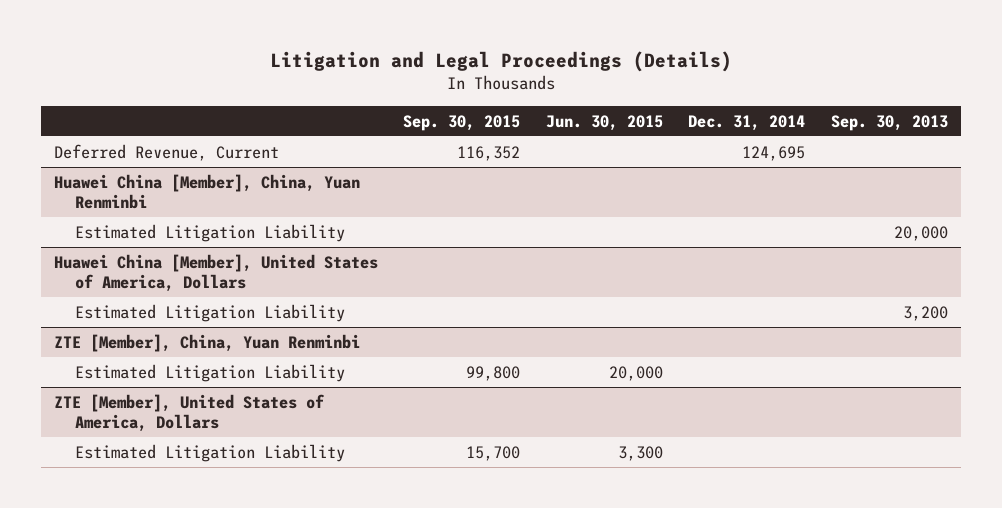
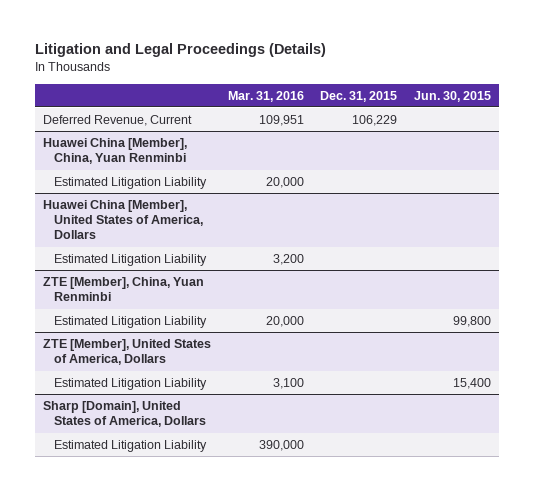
- | Sep. 30, 2015 | Jun. 30, 2015 | Dec. 31, 2014 | Sep. 30, 2013
+ | Mar. 31, 2016 | Dec. 31, 2015 | Jun. 30, 2015
@ ZTE [Member], China, Yuan Renminbi
- Estimated Litigation Liability | 99,800 | 20,000 | |
+ Estimated Litigation Liability | 20,000 | | 99,800
@ ZTE [Member], United States of America, Dollars
- Estimated Litigation Liability | 15,700 | 3,300 | |
+ Estimated Litigation Liability | 3,100 | | 15,400
+ Sharp [Domain], United States of America, Dollars
+ Estimated Litigation Liability | 390,000 | |

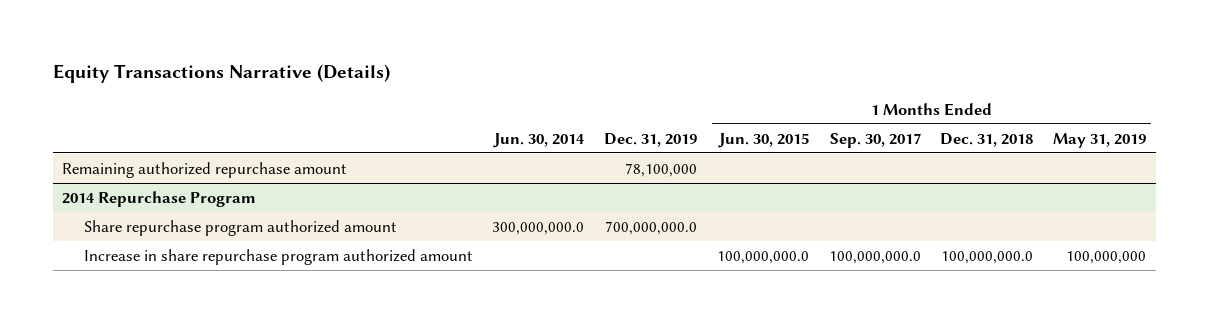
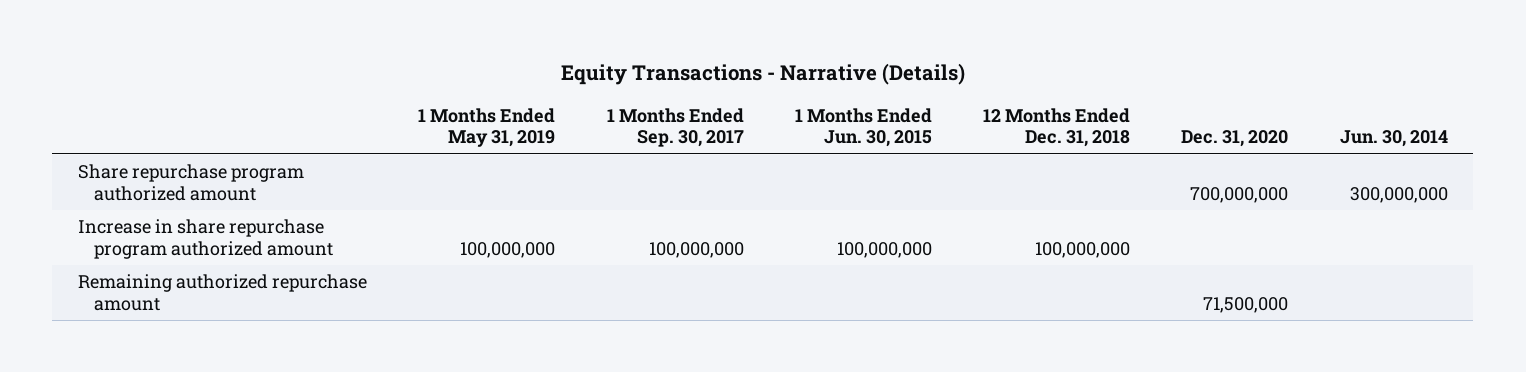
- Equity Transactions Narrative (Details)
+ Equity Transactions - Narrative (Details)
- | Jun. 30, 2014 | Dec. 31, 2019 | 1 Months Ended Jun. 30, 2015 | 1 Months Ended Sep. 30, 2017 | 1 Months Ended Dec. 31, 2018 | 1 Months Ended May 31, 2019
+ | 1 Months Ended May 31, 2019 | 1 Months Ended Sep. 30, 2017 | 1 Months Ended Jun. 30, 2015 | 12 Months Ended Dec. 31, 2018 | Dec. 31, 2020 | Jun. 30, 2014
+ Share repurchase program authorized amount | | | | | 700,000,000 | 300,000,000
+ Increase in share repurchase program authorized amount | 100,000,000 | 100,000,000 | 100,000,000 | 100,000,000 | |
- 2014 Repurchase Program
- Share repurchase program authorized amount | 300,000,000.0 | 700,000,000.0 | | | |
- Increase in share repurchase program authorized amount | | | 100,000,000.0 | 100,000,000.0 | 100,000,000.0 | 100,000,000

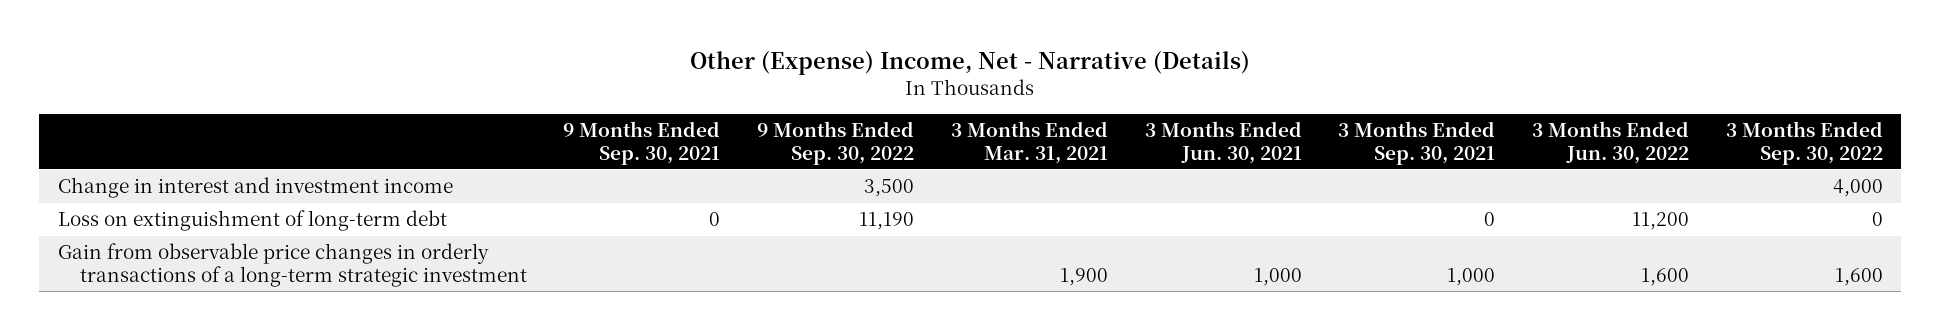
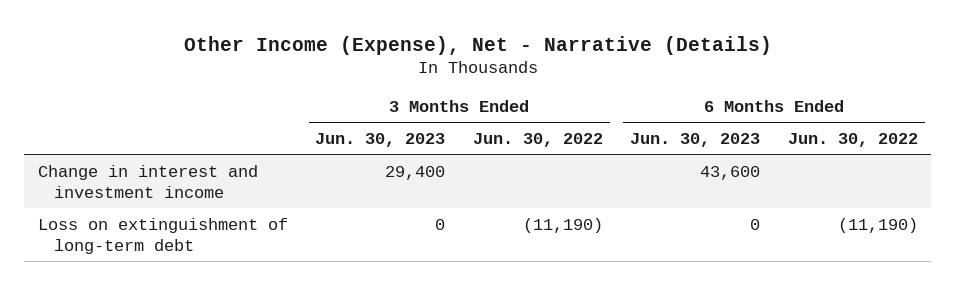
- Other (Expense) Income, Net - Narrative (Details)
+ Other Income (Expense), Net - Narrative (Details)
- | 9 Months Ended Sep. 30, 2021 | 9 Months Ended Sep. 30, 2022 | 3 Months Ended Mar. 31, 2021 | 3 Months Ended Jun. 30, 2021 | 3 Months Ended Sep. 30, 2021 | 3 Months Ended Jun. 30, 2022 | 3 Months Ended Sep. 30, 2022
+ | 3 Months Ended Jun. 30, 2023 | 3 Months Ended Jun. 30, 2022 | 6 Months Ended Jun. 30, 2023 | 6 Months Ended Jun. 30, 2022
- Loss on extinguishment of long-term debt | 0 | 11,190 | | | 0 | 11,200 | 0
- Gain from observable price changes in orderly transactions of a long-term strategic investment | | | 1,900 | 1,000 | 1,000 | 1,600 | 1,600
+ Loss on extinguishment of long-term debt | 0 | (11,190) | 0 | (11,190)

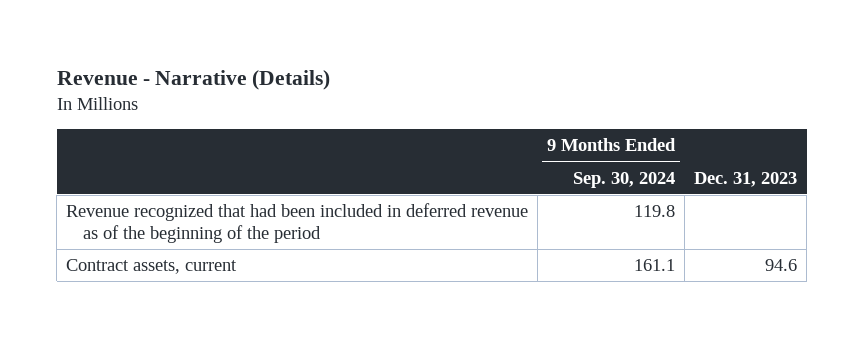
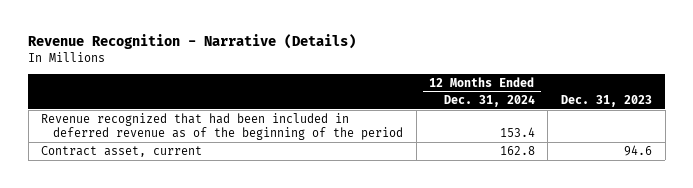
- Revenue - Narrative (Details)
+ Revenue Recognition - Narrative (Details)
- | 9 Months Ended Sep. 30, 2024 | Dec. 31, 2023
+ | 12 Months Ended Dec. 31, 2024 | Dec. 31, 2023
- Contract assets, current | 161.1 | 94.6
+ Contract asset, current | 162.8 | 94.6

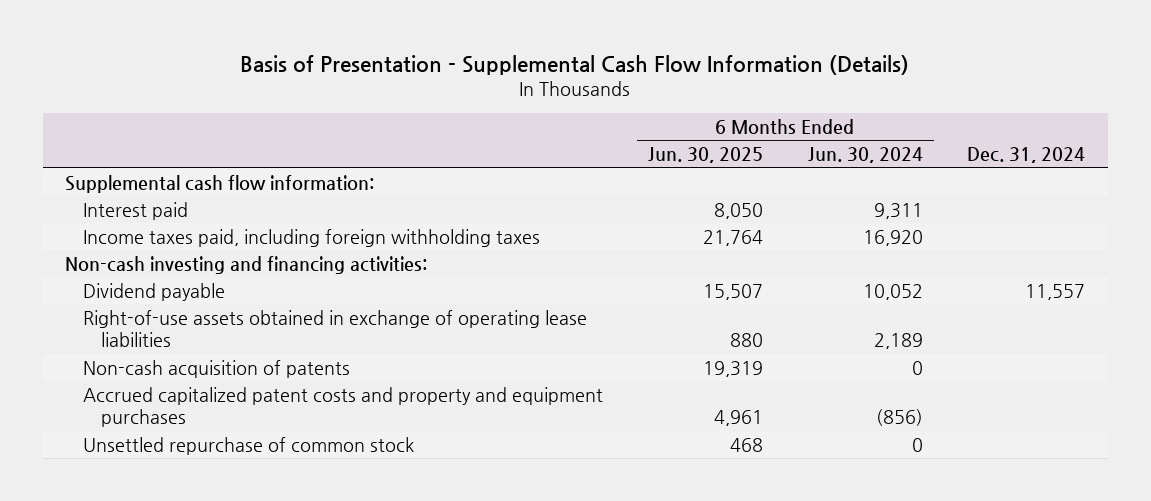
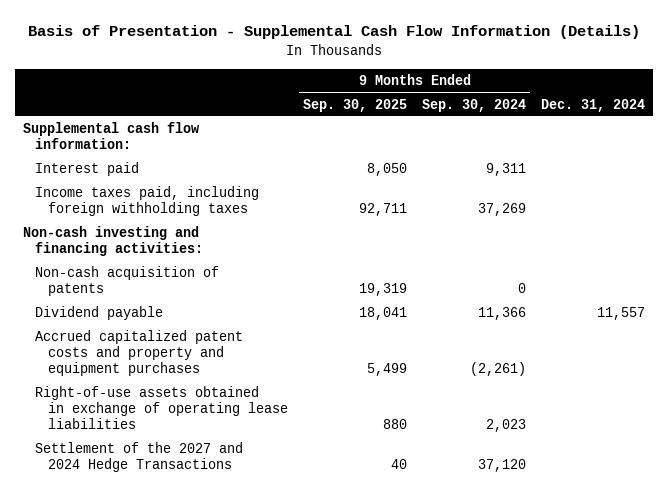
- | 6 Months Ended Jun. 30, 2025 | 6 Months Ended Jun. 30, 2024 | Dec. 31, 2024
+ | 9 Months Ended Sep. 30, 2025 | 9 Months Ended Sep. 30, 2024 | Dec. 31, 2024
moved down: Dividend payable | 18,041 | 11,366 | 11,557
- Unsettled repurchase of common stock | 468 | 0 |
moved down: Right-of-use assets obtained in exchange of operating lease liabilities | 880 | 2,023 |
+ Settlement of the 2027 and 2024 Hedge Transactions | 40 | 37,120 |

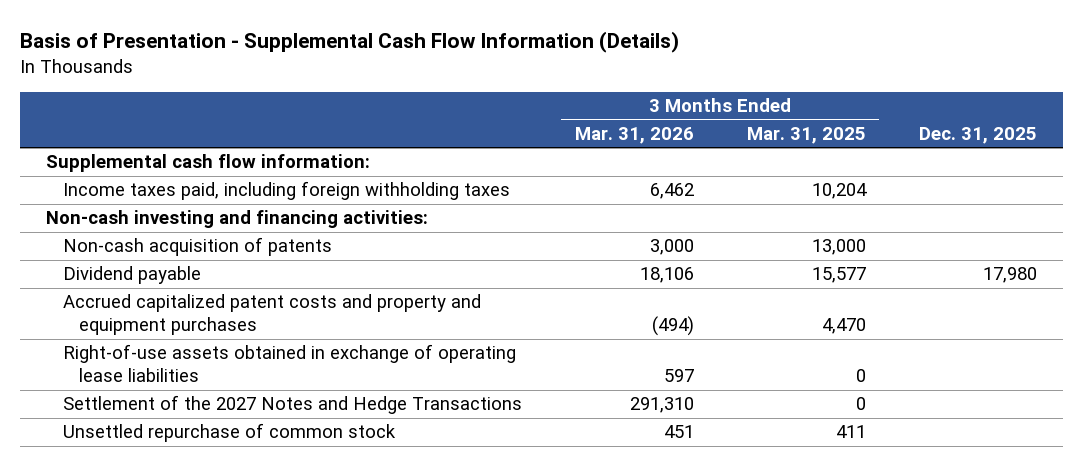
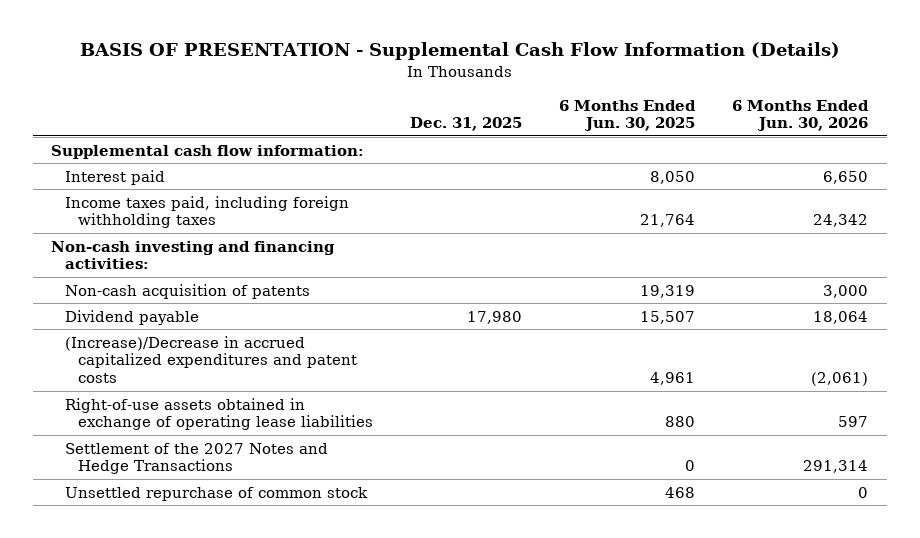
- Basis of Presentation - Supplemental Cash Flow Information (Details)
+ BASIS OF PRESENTATION - Supplemental Cash Flow Information (Details)
- | 3 Months Ended Mar. 31, 2026 | 3 Months Ended Mar. 31, 2025 | Dec. 31, 2025
+ | Dec. 31, 2025 | 6 Months Ended Jun. 30, 2025 | 6 Months Ended Jun. 30, 2026
+ Interest paid | | 8,050 | 6,650
- Accrued capitalized patent costs and property and equipment purchases | (494) | 4,470 |
+ (Increase)/Decrease in accrued capitalized expenditures and patent costs | | 4,961 | (2,061)

